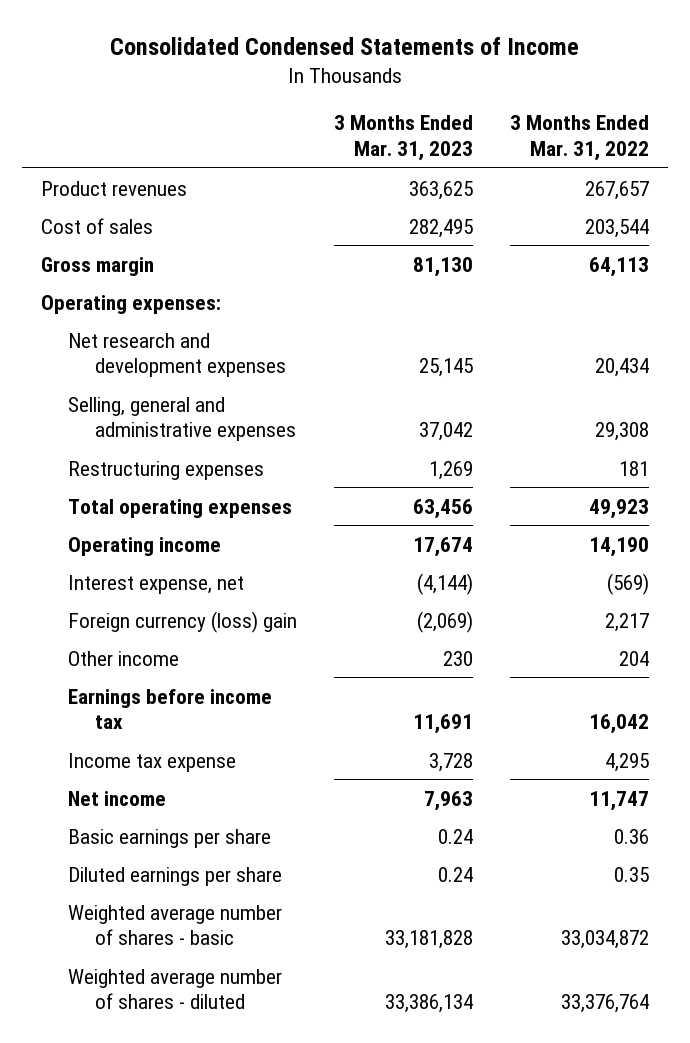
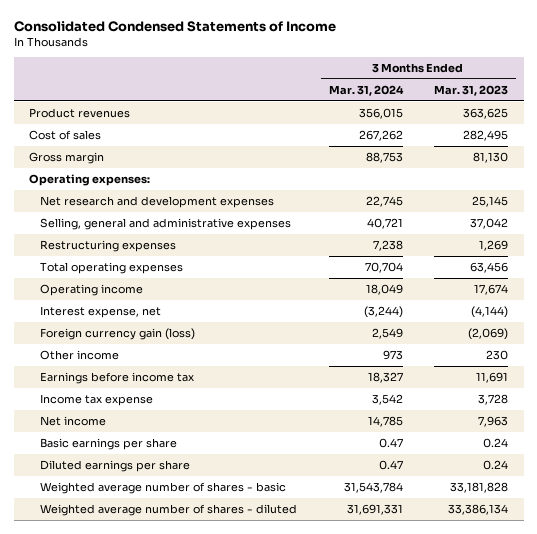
- | 3 Months Ended Mar. 31, 2023 | 3 Months Ended Mar. 31, 2022
+ | 3 Months Ended Mar. 31, 2024 | 3 Months Ended Mar. 31, 2023
- Foreign currency (loss) gain | (2,069) | 2,217
+ Foreign currency gain (loss) | 2,549 | (2,069)

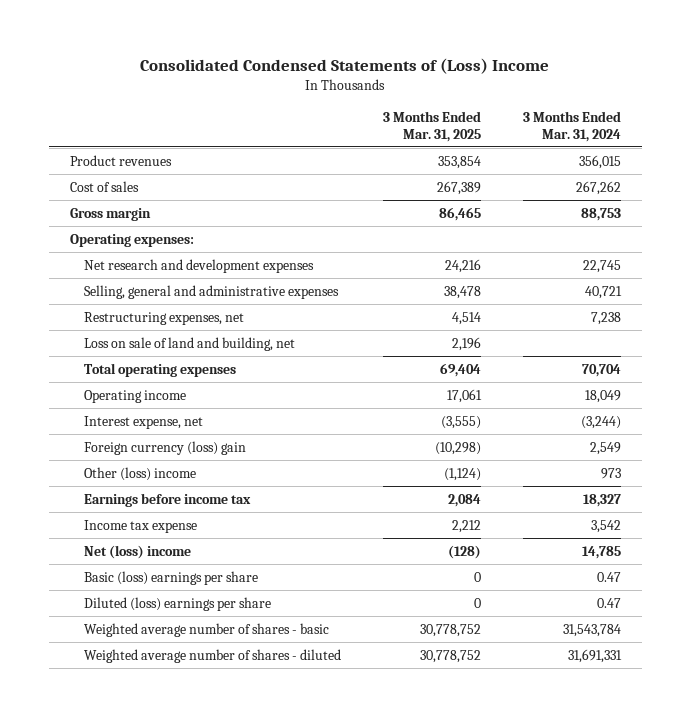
- Consolidated Condensed Statements of Income
+ Consolidated Condensed Statements of (Loss) Income
- | 3 Months Ended Mar. 31, 2024 | 3 Months Ended Mar. 31, 2023
+ | 3 Months Ended Mar. 31, 2025 | 3 Months Ended Mar. 31, 2024
- Restructuring expenses | 7,238 | 1,269
+ Restructuring expenses, net | 4,514 | 7,238
+ Loss on sale of land and building, net | 2,196 |
- Foreign currency gain (loss) | 2,549 | (2,069)
- Other income | 973 | 230
+ Foreign currency (loss) gain | (10,298) | 2,549
+ Other (loss) income | (1,124) | 973
- Net income | 14,785 | 7,963
- Basic earnings per share | 0.47 | 0.24
- Diluted earnings per share | 0.47 | 0.24
+ Net (loss) income | (128) | 14,785
+ Basic (loss) earnings per share | 0 | 0.47
+ Diluted (loss) earnings per share | 0 | 0.47

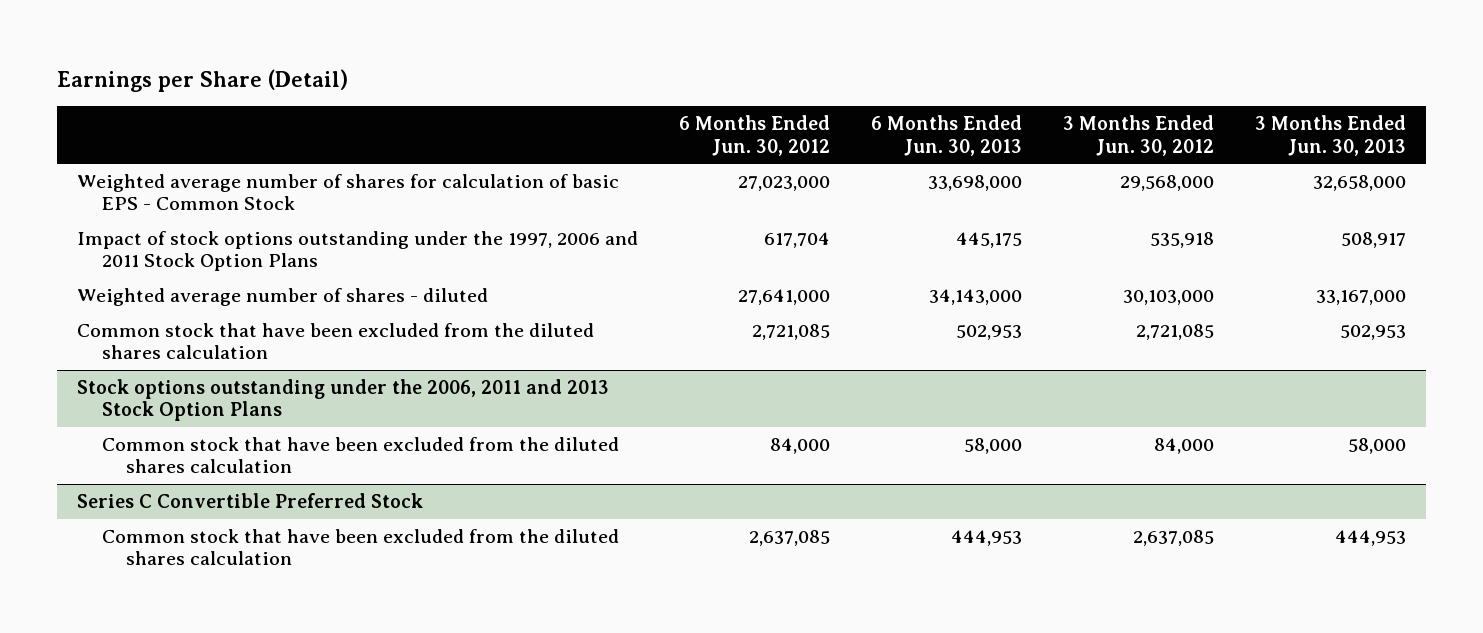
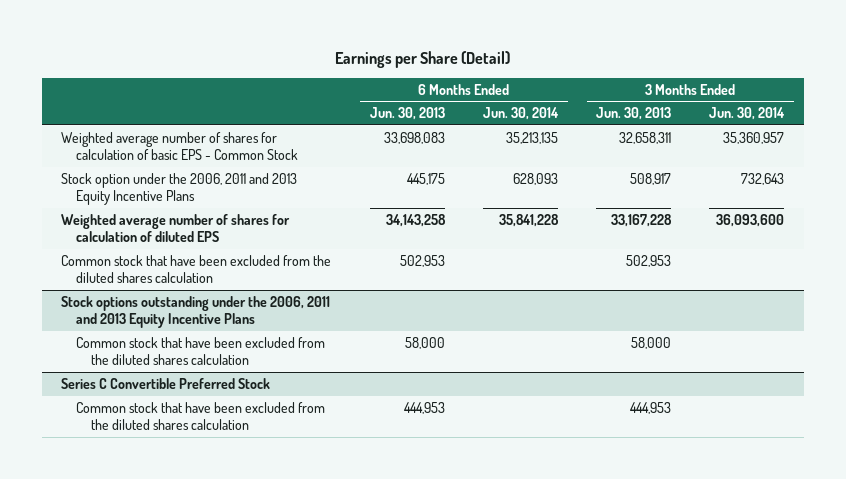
- | 6 Months Ended Jun. 30, 2012 | 6 Months Ended Jun. 30, 2013 | 3 Months Ended Jun. 30, 2012 | 3 Months Ended Jun. 30, 2013
+ | 6 Months Ended Jun. 30, 2013 | 6 Months Ended Jun. 30, 2014 | 3 Months Ended Jun. 30, 2013 | 3 Months Ended Jun. 30, 2014
- Weighted average number of shares for calculation of basic EPS - Common Stock | 27,023,000 | 33,698,000 | 29,568,000 | 32,658,000
- Impact of stock options outstanding under the 1997, 2006 and 2011 Stock Option Plans | 617,704 | 445,175 | 535,918 | 508,917
- Weighted average number of shares - diluted | 27,641,000 | 34,143,000 | 30,103,000 | 33,167,000
+ Weighted average number of shares for calculation of basic EPS - Common Stock | 33,698,083 | 35,213,135 | 32,658,311 | 35,360,957
+ Stock option under the 2006, 2011 and 2013 Equity Incentive Plans | 445,175 | 628,093 | 508,917 | 732,643
+ Weighted average number of shares for calculation of diluted EPS | 34,143,258 | 35,841,228 | 33,167,228 | 36,093,600
- Stock options outstanding under the 2006, 2011 and 2013 Stock Option Plans
+ Stock options outstanding under the 2006, 2011 and 2013 Equity Incentive Plans

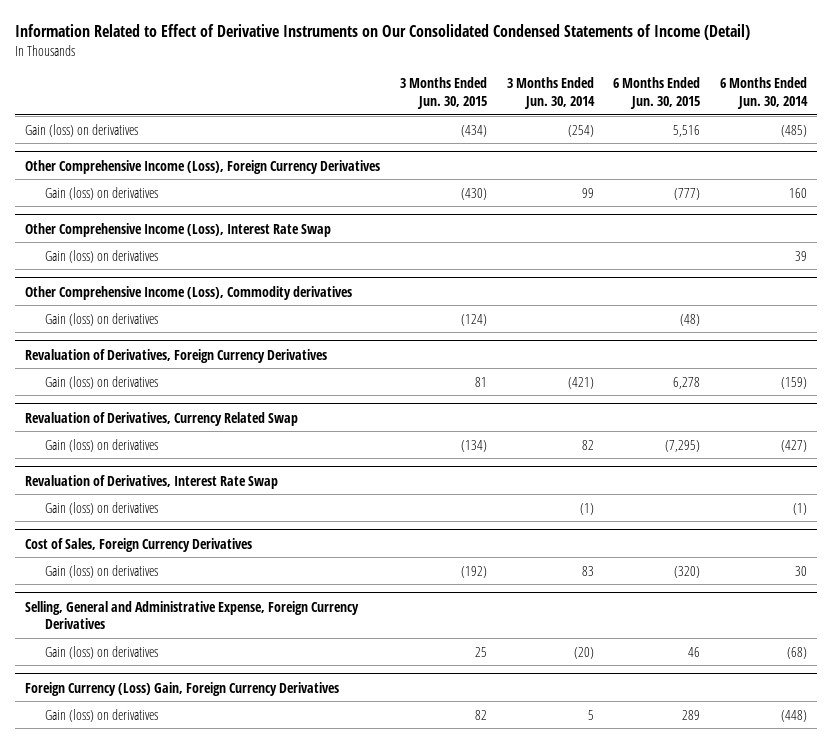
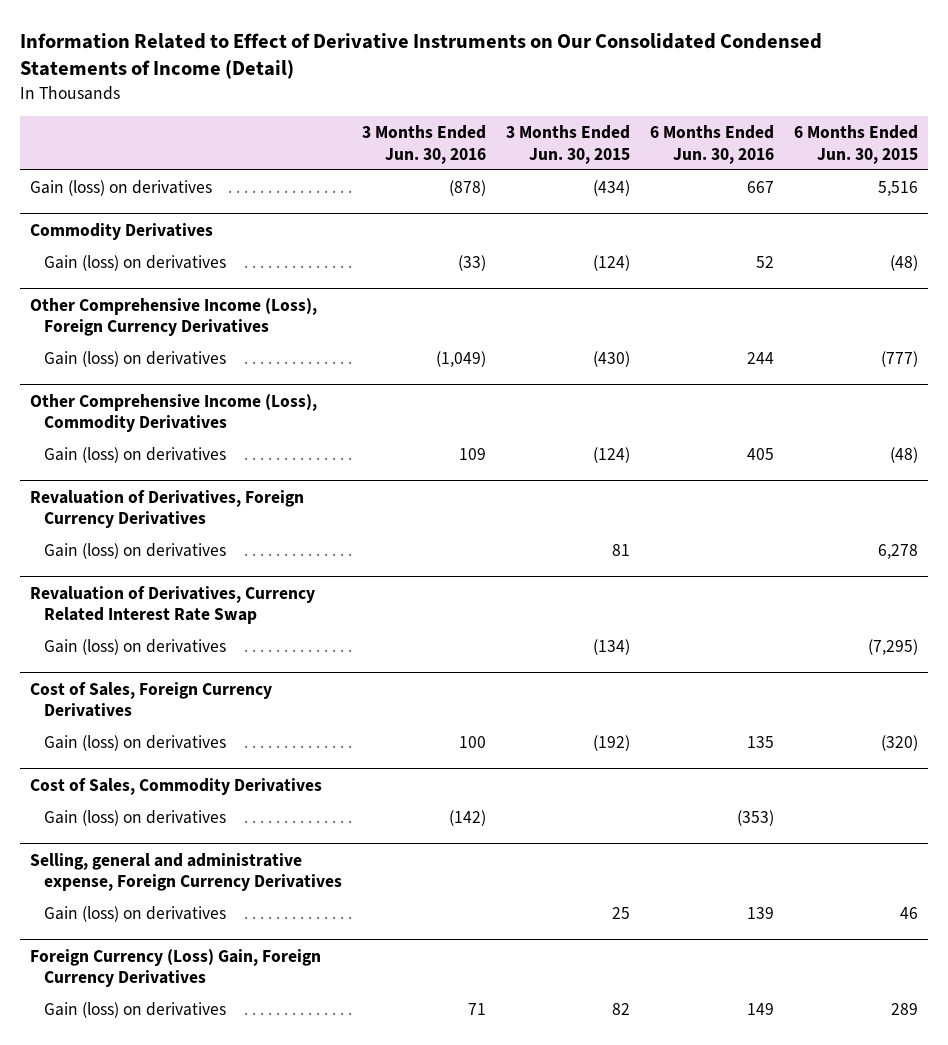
- | 3 Months Ended Jun. 30, 2015 | 3 Months Ended Jun. 30, 2014 | 6 Months Ended Jun. 30, 2015 | 6 Months Ended Jun. 30, 2014
+ | 3 Months Ended Jun. 30, 2016 | 3 Months Ended Jun. 30, 2015 | 6 Months Ended Jun. 30, 2016 | 6 Months Ended Jun. 30, 2015
+ Commodity Derivatives
+ Gain (loss) on derivatives | (33) | (124) | 52 | (48)
- Other Comprehensive Income (Loss), Interest Rate Swap
- Gain (loss) on derivatives | | | | 39
- Other Comprehensive Income (Loss), Commodity derivatives
+ Other Comprehensive Income (Loss), Commodity Derivatives
- Revaluation of Derivatives, Currency Related Swap
+ Revaluation of Derivatives, Currency Related Interest Rate Swap
- Revaluation of Derivatives, Interest Rate Swap
- Gain (loss) on derivatives | | (1) | | (1)
- Selling, General and Administrative Expense, Foreign Currency Derivatives
+ Cost of Sales, Commodity Derivatives
+ Gain (loss) on derivatives | (142) | | (353) |
+ Selling, general and administrative expense, Foreign Currency Derivatives

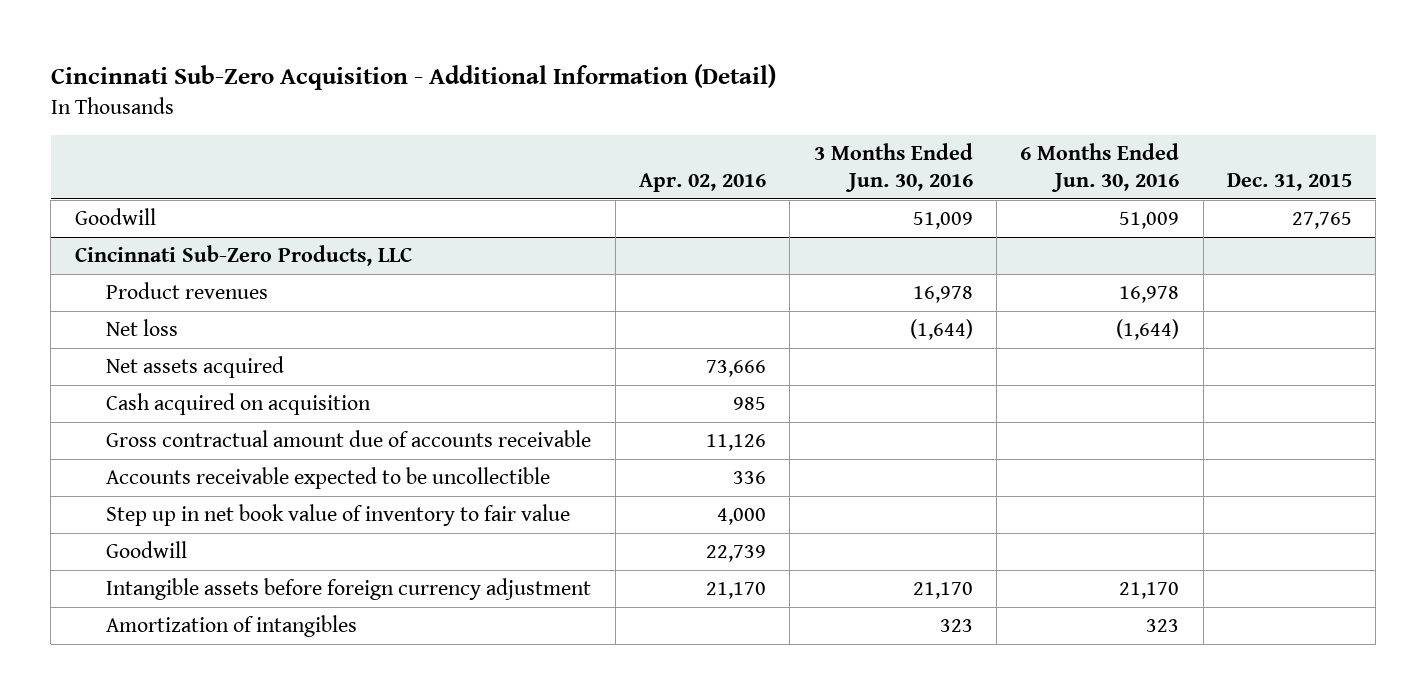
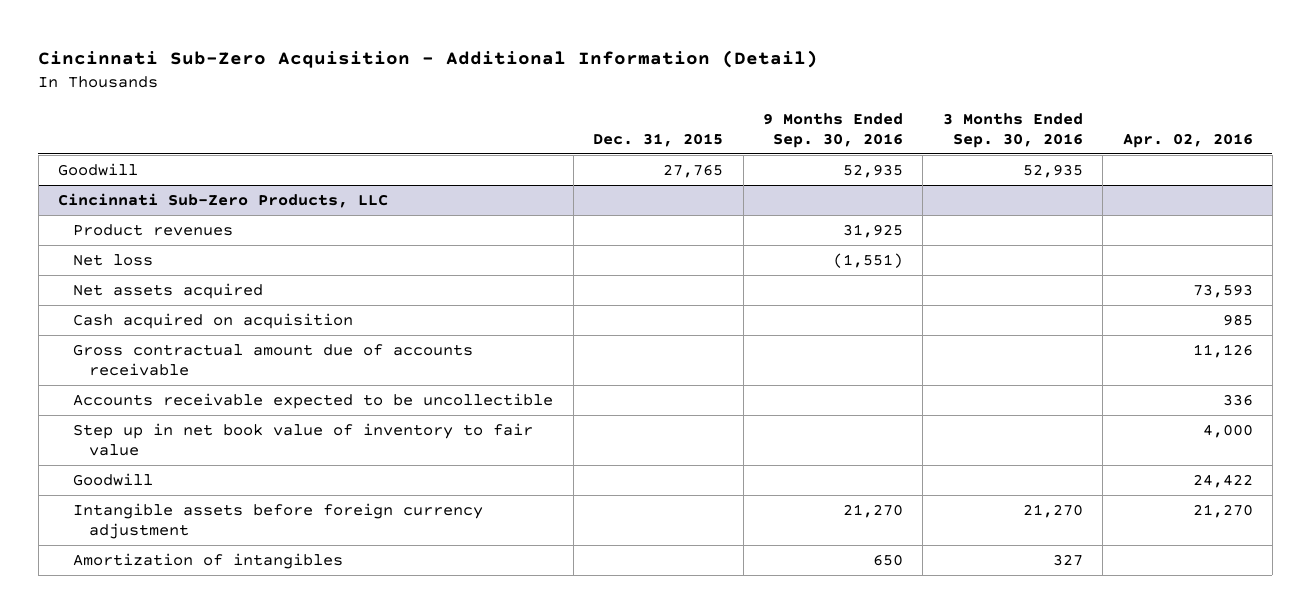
- | Apr. 02, 2016 | 3 Months Ended Jun. 30, 2016 | 6 Months Ended Jun. 30, 2016 | Dec. 31, 2015
+ | Dec. 31, 2015 | 9 Months Ended Sep. 30, 2016 | 3 Months Ended Sep. 30, 2016 | Apr. 02, 2016
@ Cincinnati Sub-Zero Products, LLC
- Net assets acquired | 73,666 | | |
+ Net assets acquired | | | | 73,593
- Goodwill | 22,739 | | |
- Intangible assets before foreign currency adjustment | 21,170 | 21,170 | 21,170 |
+ Goodwill | | | | 24,422
+ Intangible assets before foreign currency adjustment | | 21,270 | 21,270 | 21,270

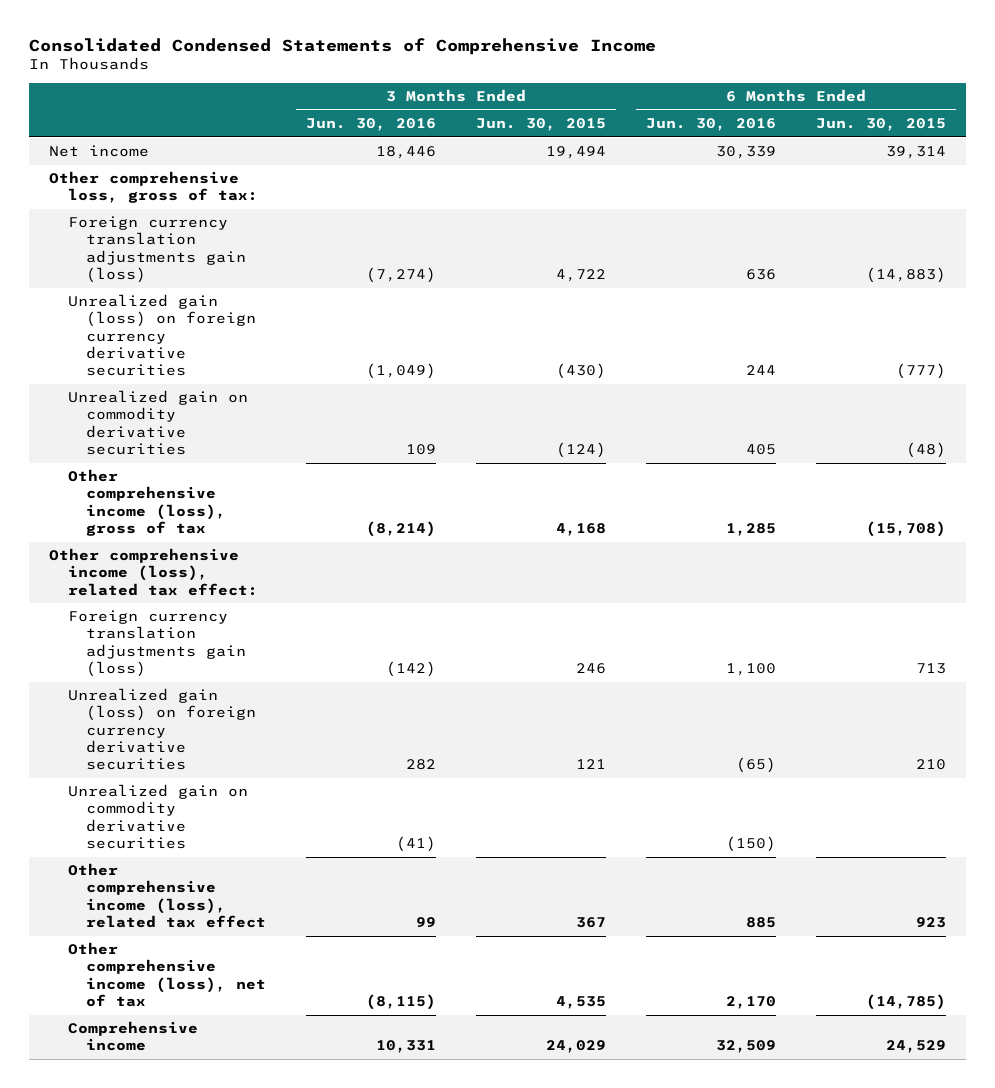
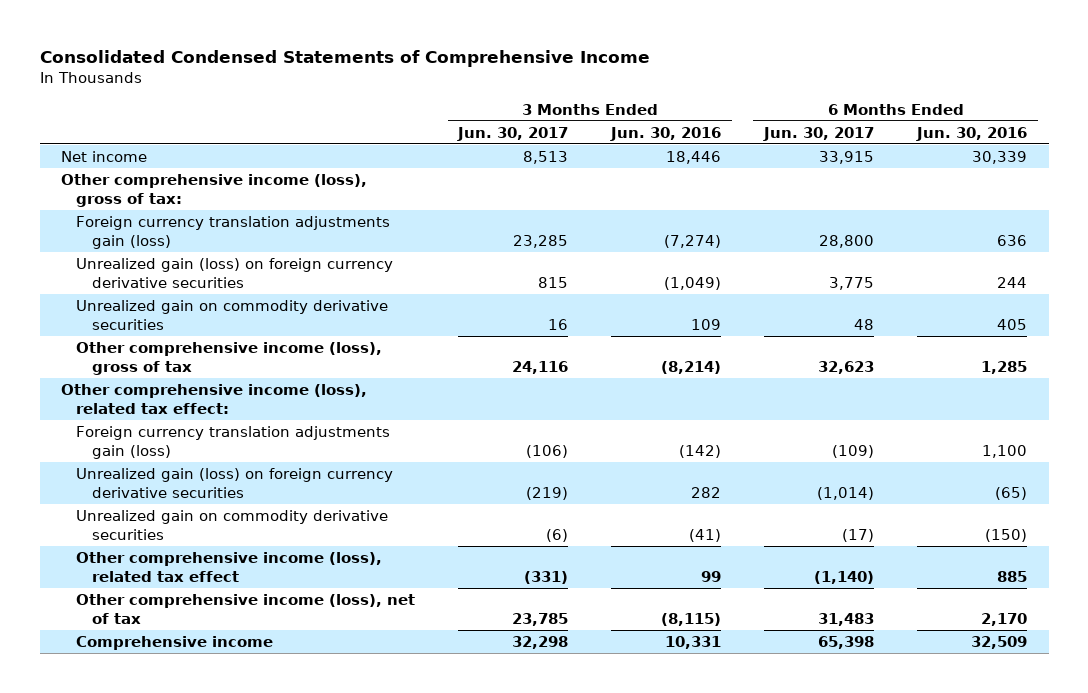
- | 3 Months Ended Jun. 30, 2016 | 3 Months Ended Jun. 30, 2015 | 6 Months Ended Jun. 30, 2016 | 6 Months Ended Jun. 30, 2015
+ | 3 Months Ended Jun. 30, 2017 | 3 Months Ended Jun. 30, 2016 | 6 Months Ended Jun. 30, 2017 | 6 Months Ended Jun. 30, 2016
- Other comprehensive loss, gross of tax:
+ Other comprehensive income (loss), gross of tax:

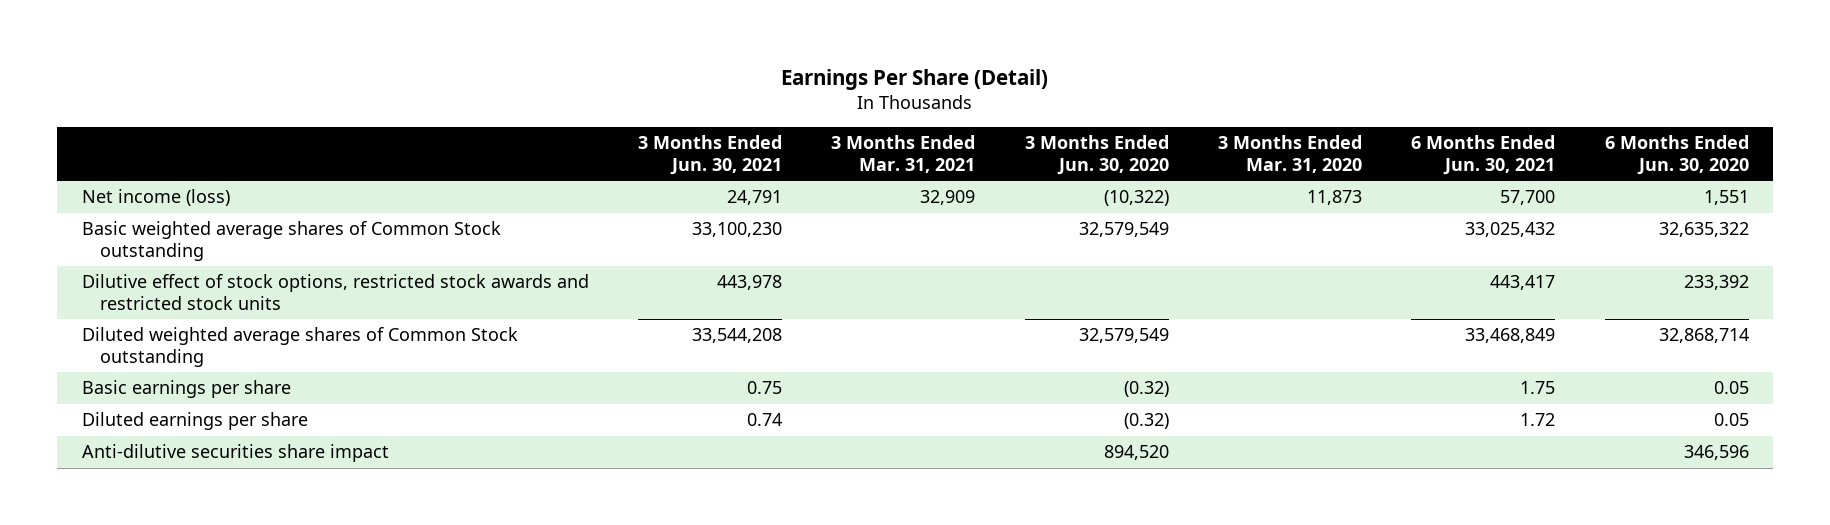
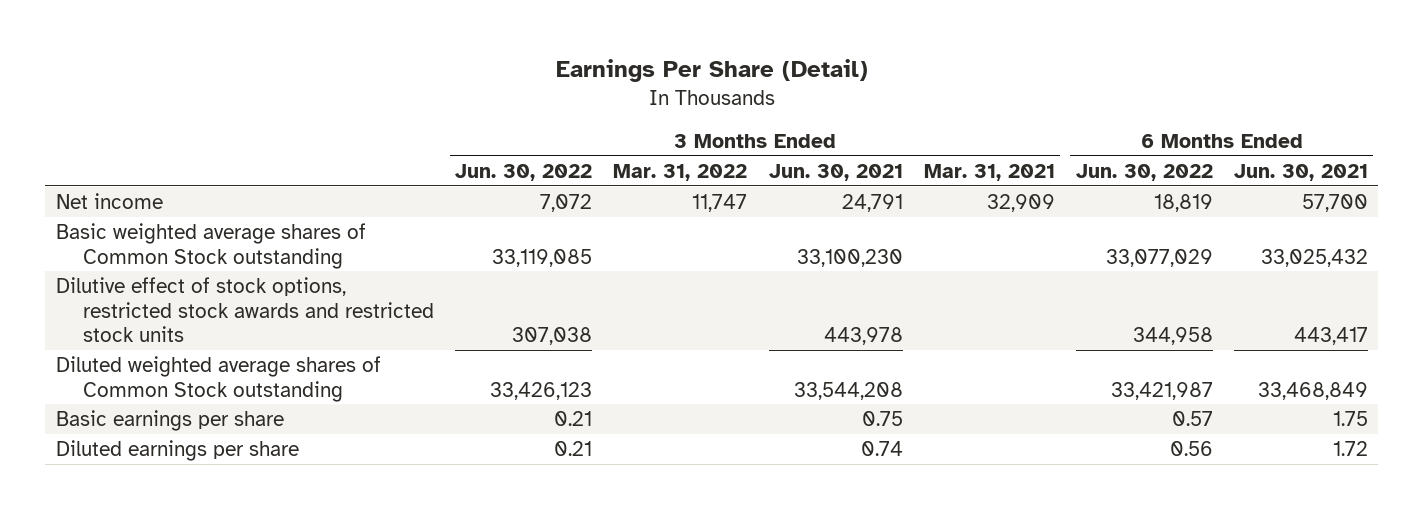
- | 3 Months Ended Jun. 30, 2021 | 3 Months Ended Mar. 31, 2021 | 3 Months Ended Jun. 30, 2020 | 3 Months Ended Mar. 31, 2020 | 6 Months Ended Jun. 30, 2021 | 6 Months Ended Jun. 30, 2020
+ | 3 Months Ended Jun. 30, 2022 | 3 Months Ended Mar. 31, 2022 | 3 Months Ended Jun. 30, 2021 | 3 Months Ended Mar. 31, 2021 | 6 Months Ended Jun. 30, 2022 | 6 Months Ended Jun. 30, 2021
- Net income (loss) | 24,791 | 32,909 | (10,322) | 11,873 | 57,700 | 1,551
+ Net income | 7,072 | 11,747 | 24,791 | 32,909 | 18,819 | 57,700
- Anti-dilutive securities share impact | | | 894,520 | | | 346,596

